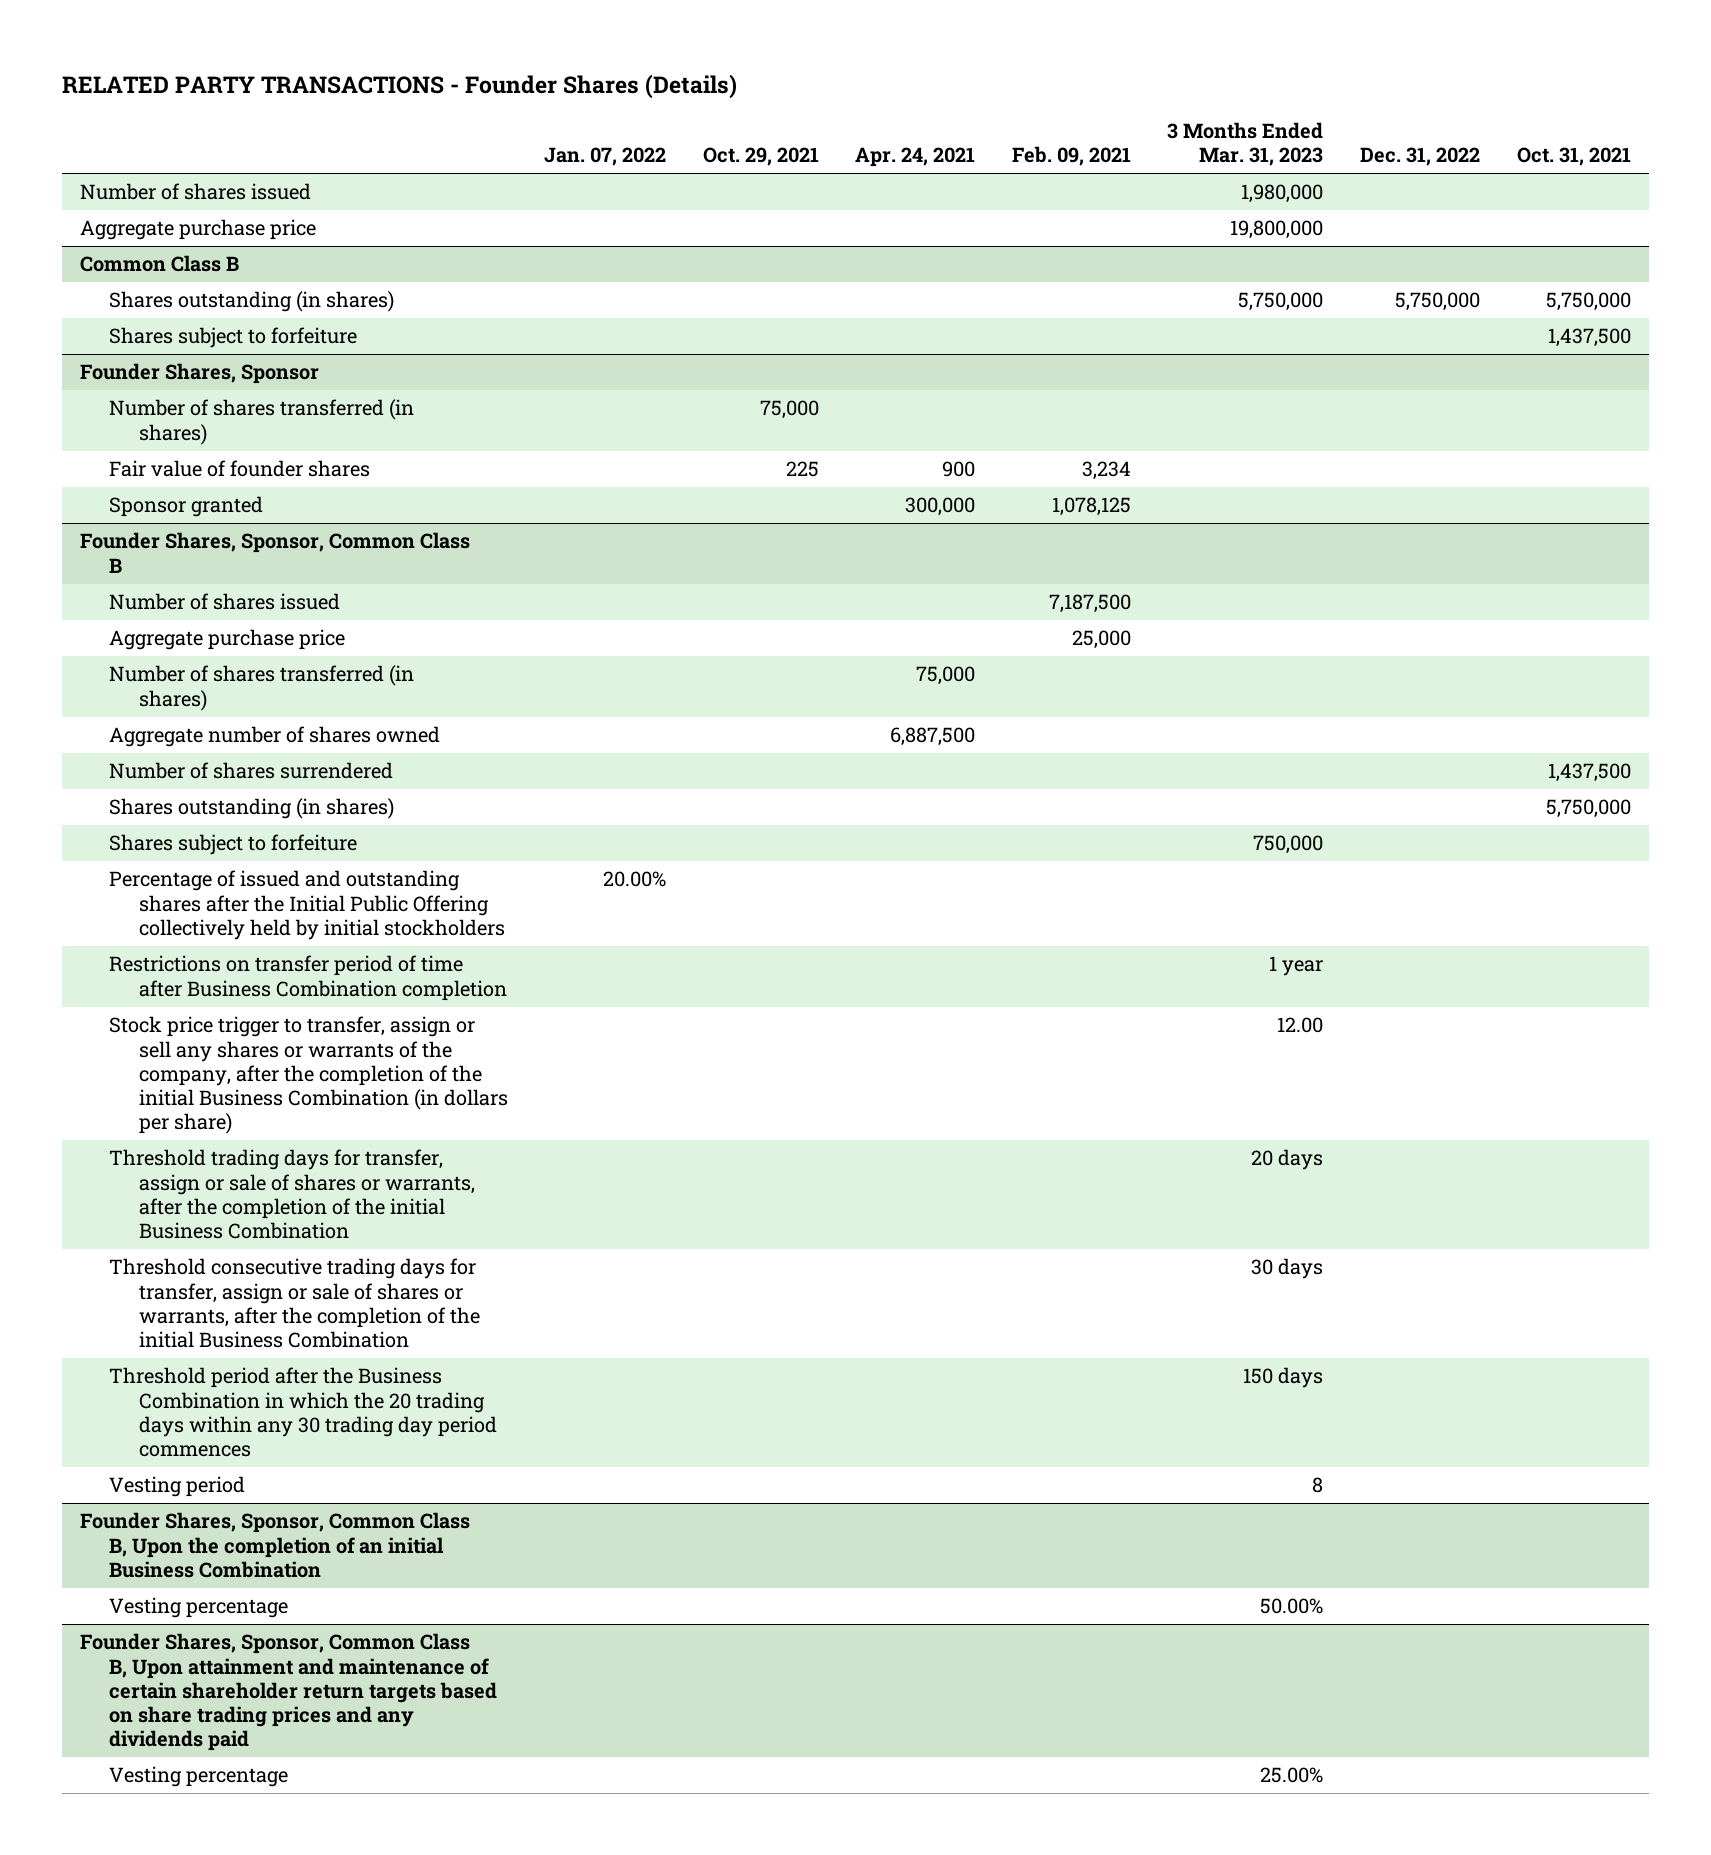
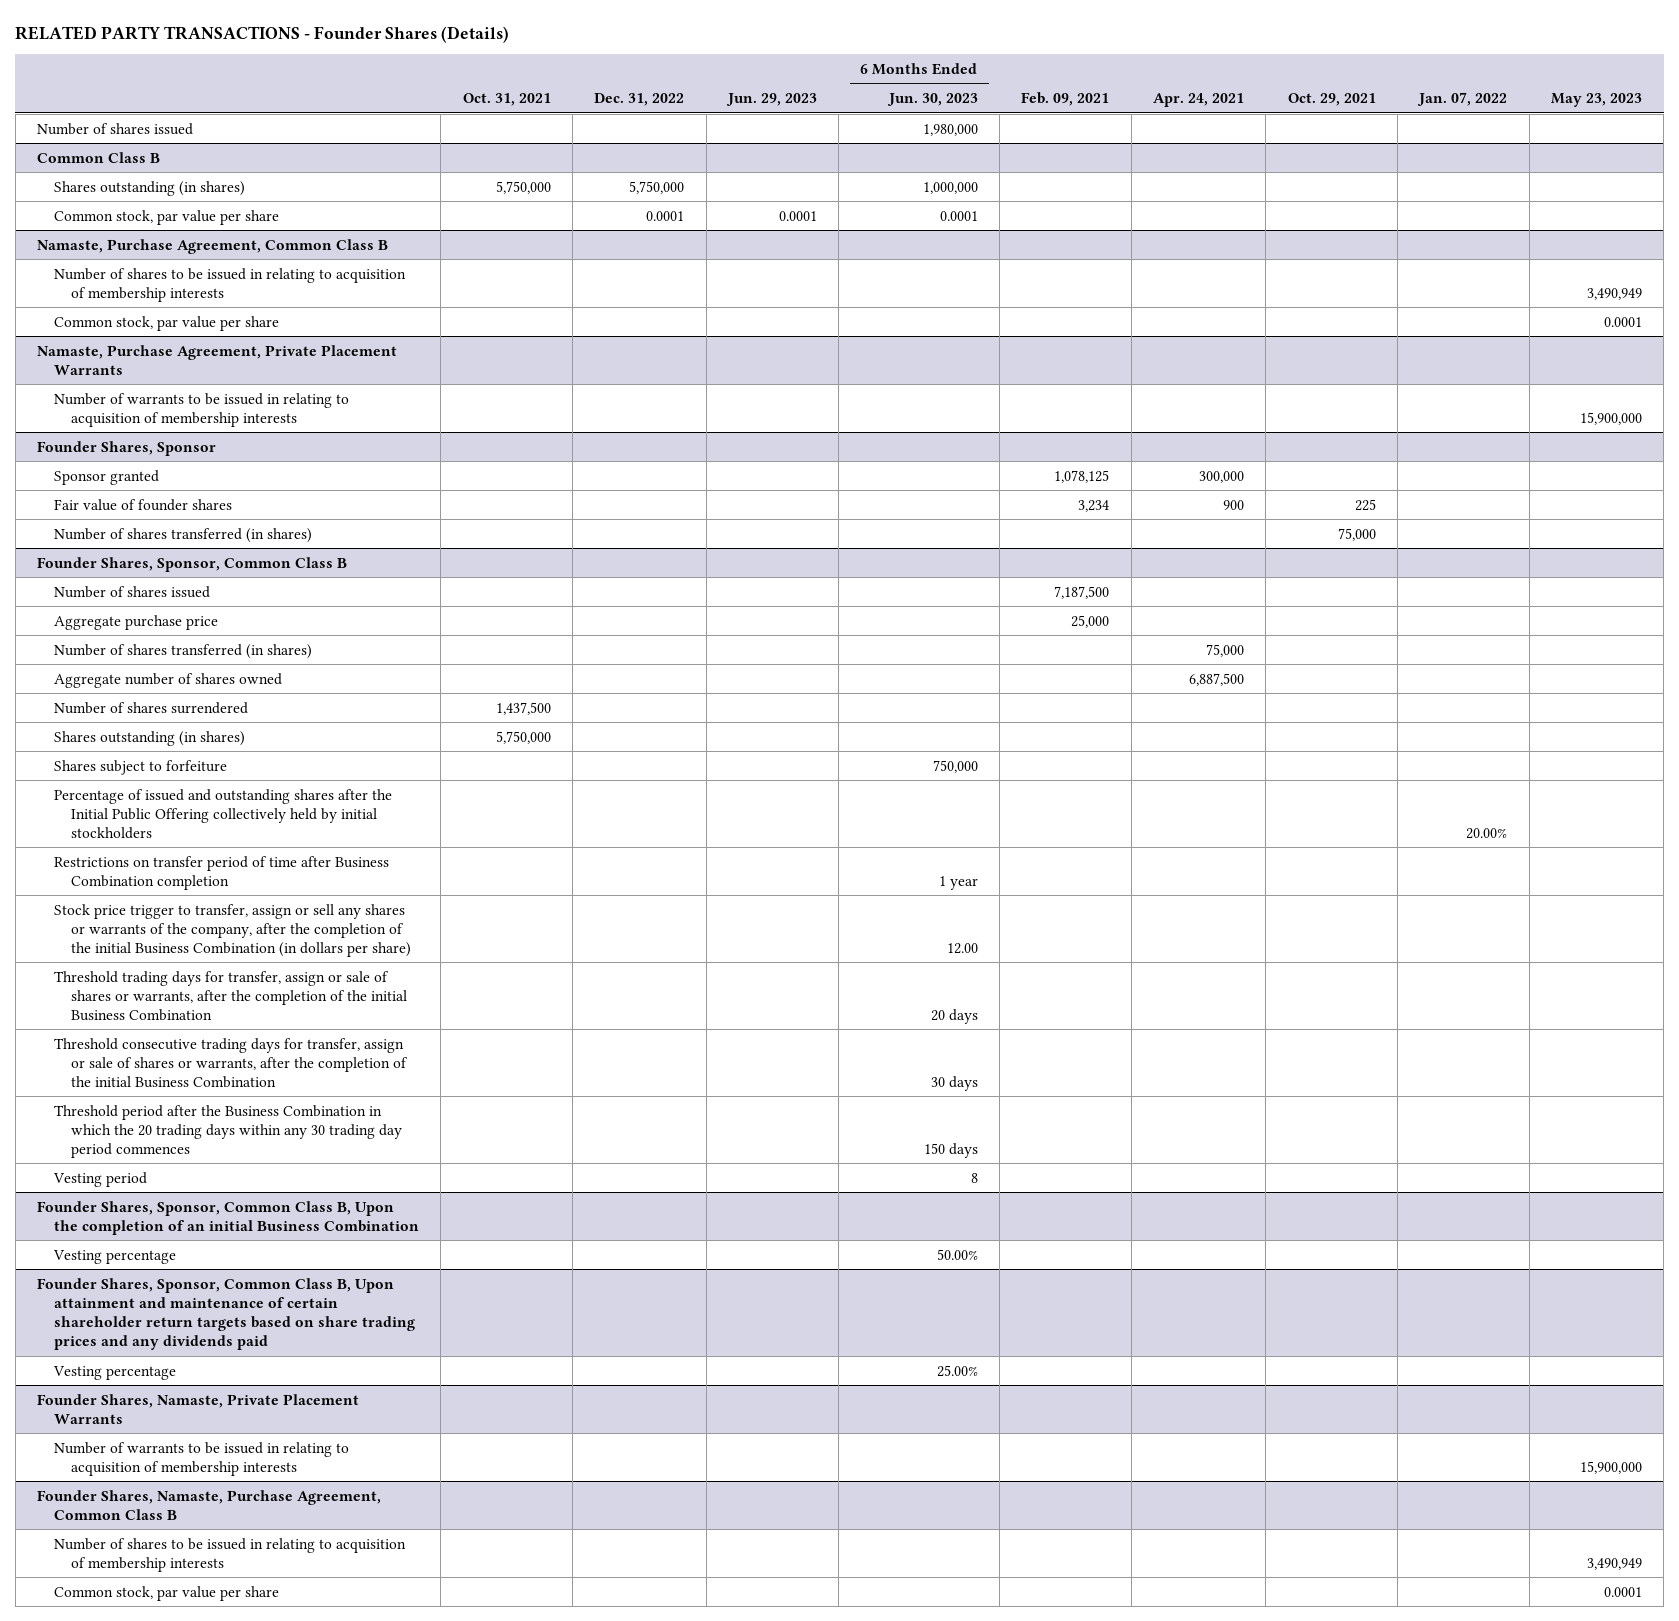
- | Jan. 07, 2022 | Oct. 29, 2021 | Apr. 24, 2021 | Feb. 09, 2021 | 3 Months Ended Mar. 31, 2023 | Dec. 31, 2022 | Oct. 31, 2021
+ | Oct. 31, 2021 | Dec. 31, 2022 | Jun. 29, 2023 | 6 Months Ended Jun. 30, 2023 | Feb. 09, 2021 | Apr. 24, 2021 | Oct. 29, 2021 | Jan. 07, 2022 | May 23, 2023
- Aggregate purchase price | | | | | 19,800,000 | |
@ Common Class B
- Shares subject to forfeiture | | | | | | | 1,437,500
+ Common stock, par value per share | | 0.0001 | 0.0001 | 0.0001 | | | | |
+ Namaste, Purchase Agreement, Common Class B
+ Number of shares to be issued in relating to acquisition of membership interests | | | | | | | | | 3,490,949
+ Common stock, par value per share | | | | | | | | | 0.0001
+ Namaste, Purchase Agreement, Private Placement Warrants
+ Number of warrants to be issued in relating to acquisition of membership interests | | | | | | | | | 15,900,000
@ Founder Shares, Sponsor
moved down: Fair value of founder shares | | | | | 3,234 | 900 | 225 | |
moved down: Number of shares transferred (in shares) | | | | | | | 75,000 | |
+ Founder Shares, Namaste, Private Placement Warrants
+ Number of warrants to be issued in relating to acquisition of membership interests | | | | | | | | | 15,900,000
+ Founder Shares, Namaste, Purchase Agreement, Common Class B
+ Number of shares to be issued in relating to acquisition of membership interests | | | | | | | | | 3,490,949
+ Common stock, par value per share | | | | | | | | | 0.0001

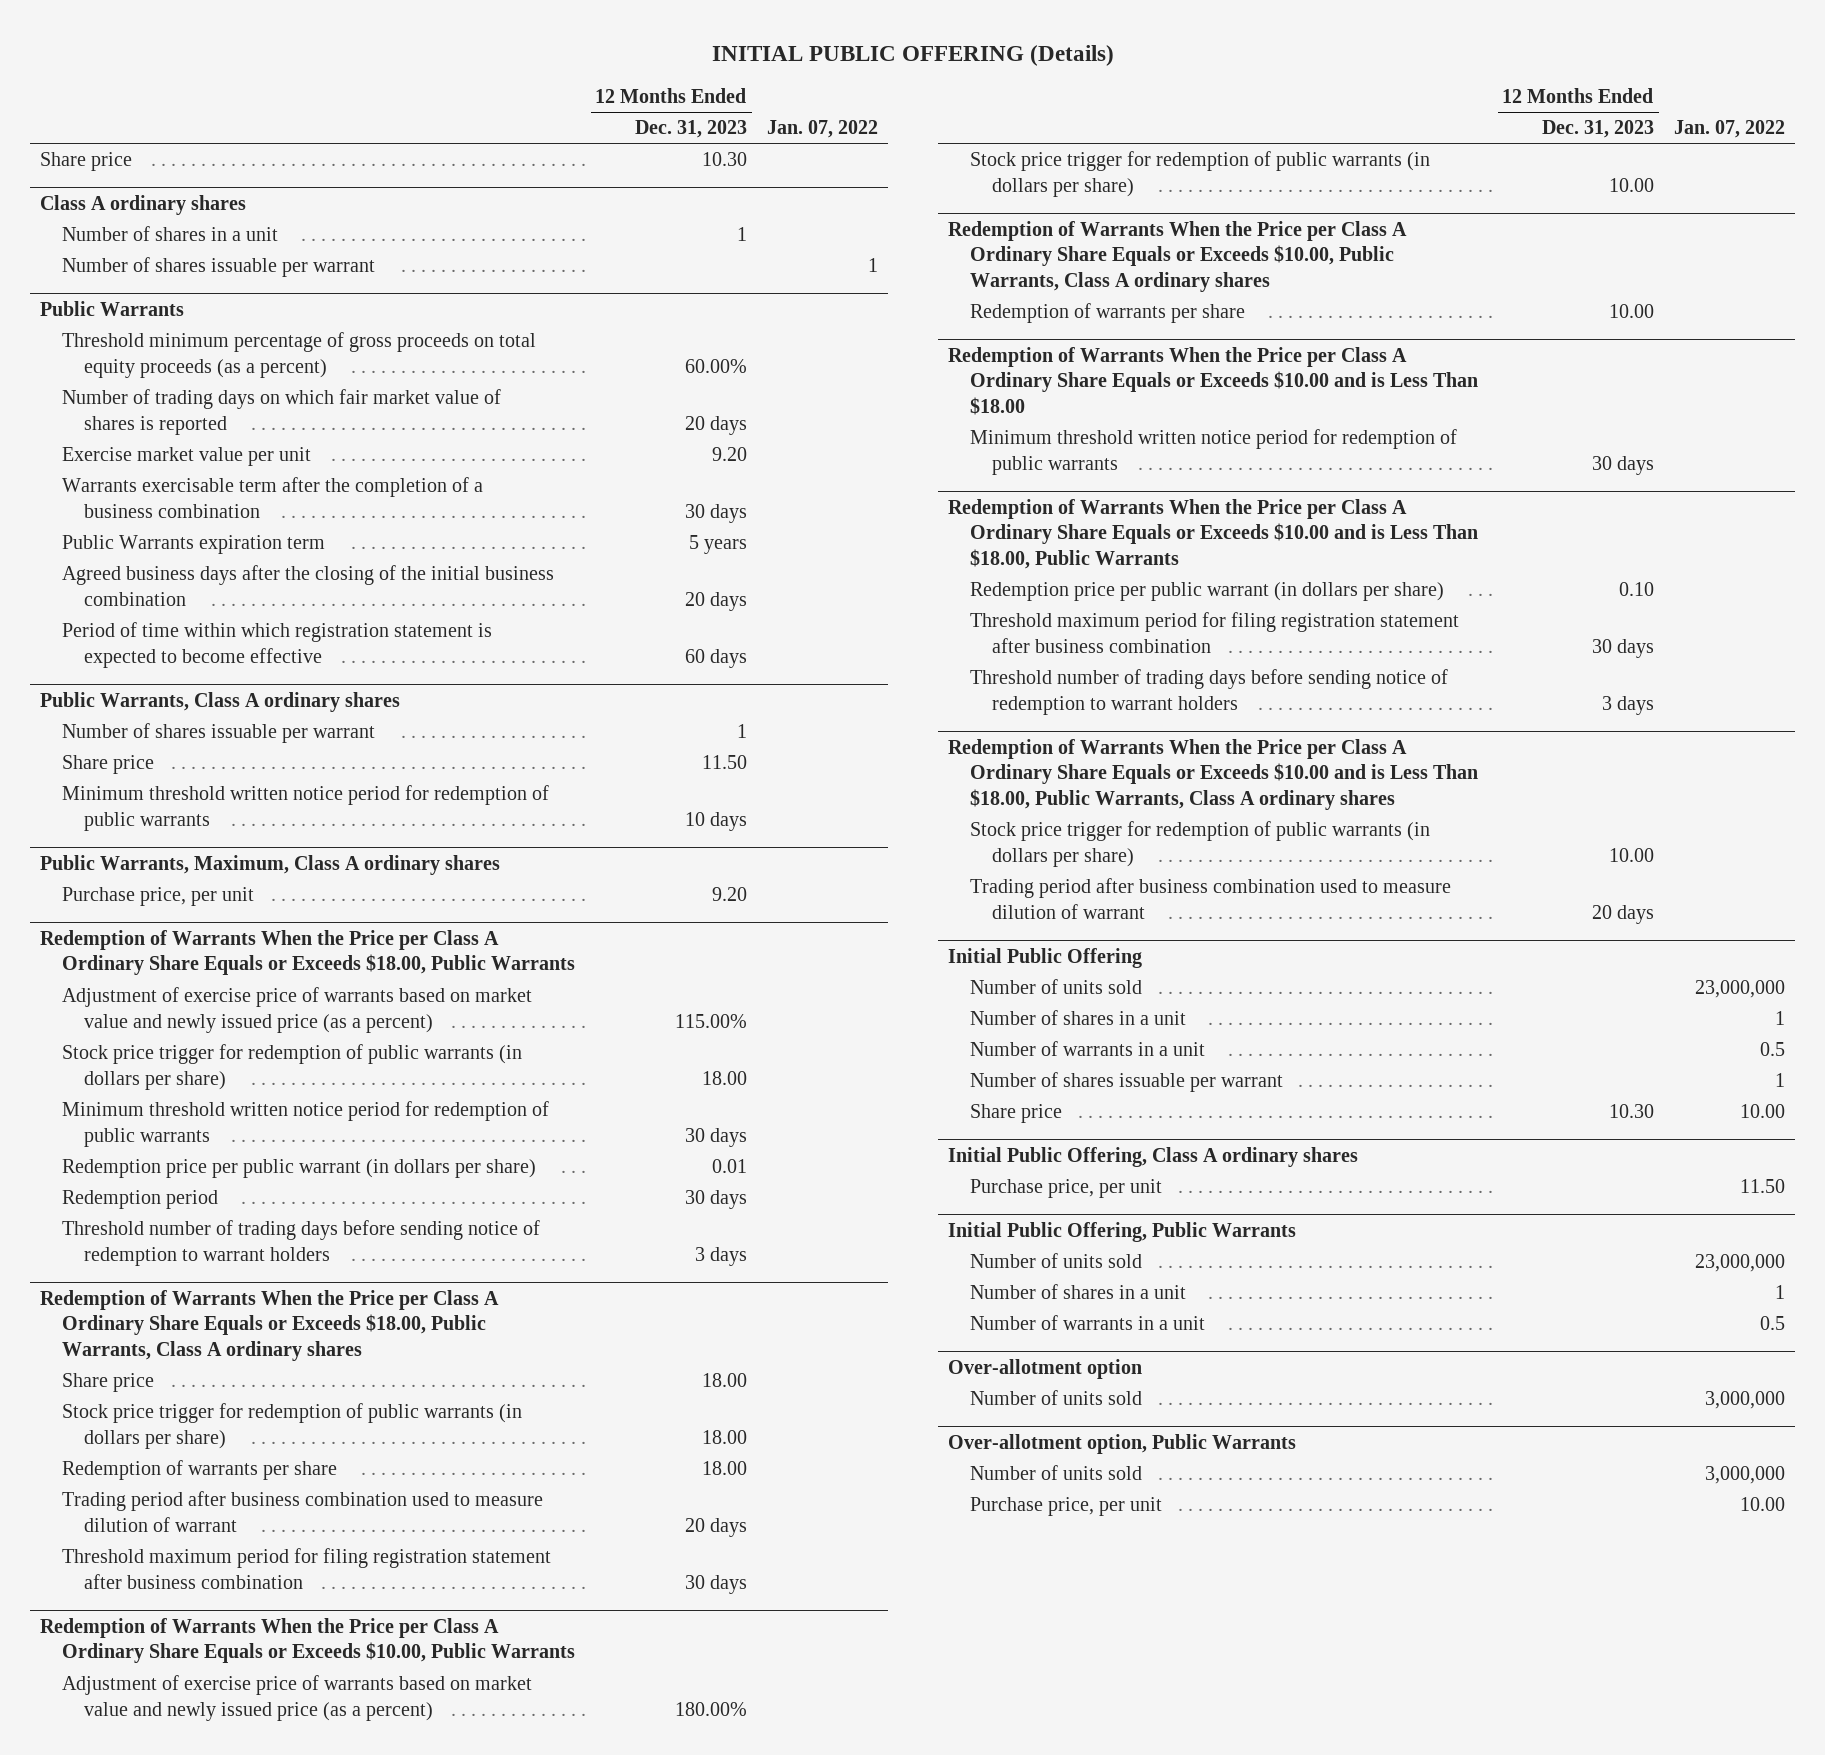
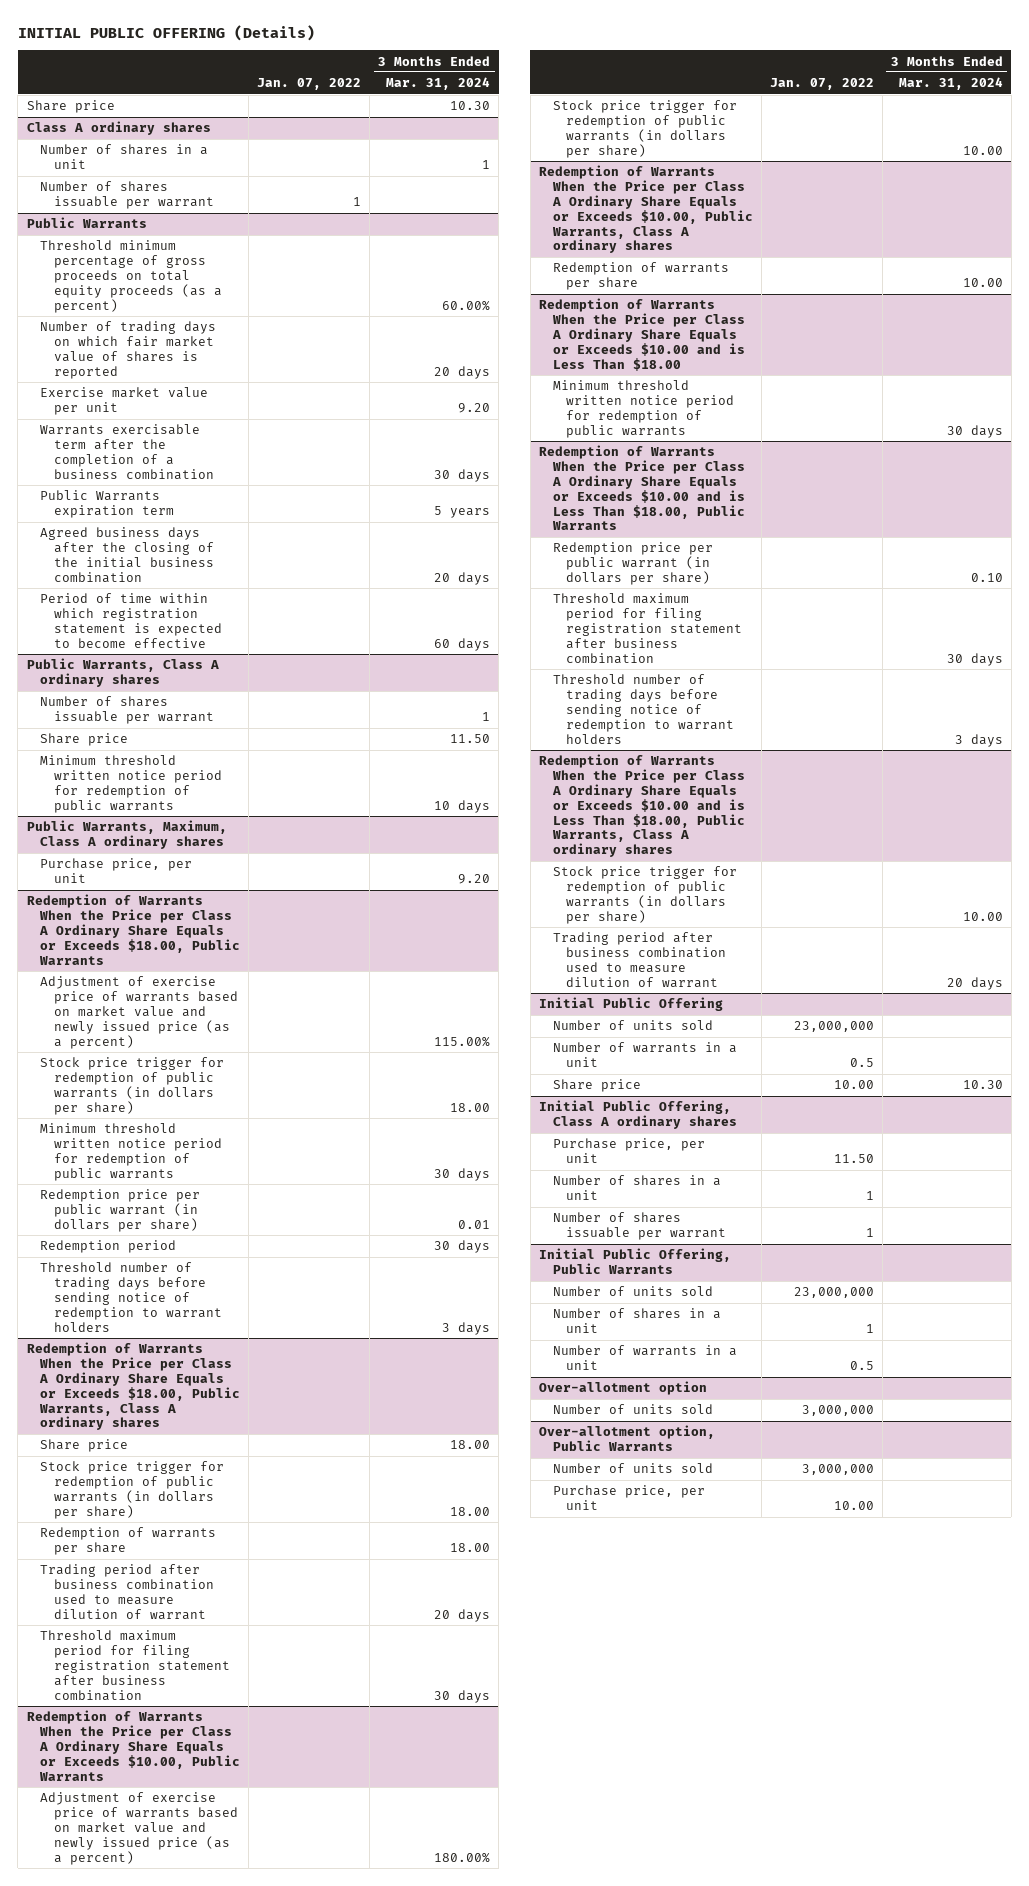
- | 12 Months Ended Dec. 31, 2023 | Jan. 07, 2022
+ | Jan. 07, 2022 | 3 Months Ended Mar. 31, 2024
@ Initial Public Offering
- Number of shares in a unit | | 1
- Number of shares issuable per warrant | | 1
@ Initial Public Offering, Class A ordinary shares
+ Number of shares in a unit | 1 |
+ Number of shares issuable per warrant | 1 |

